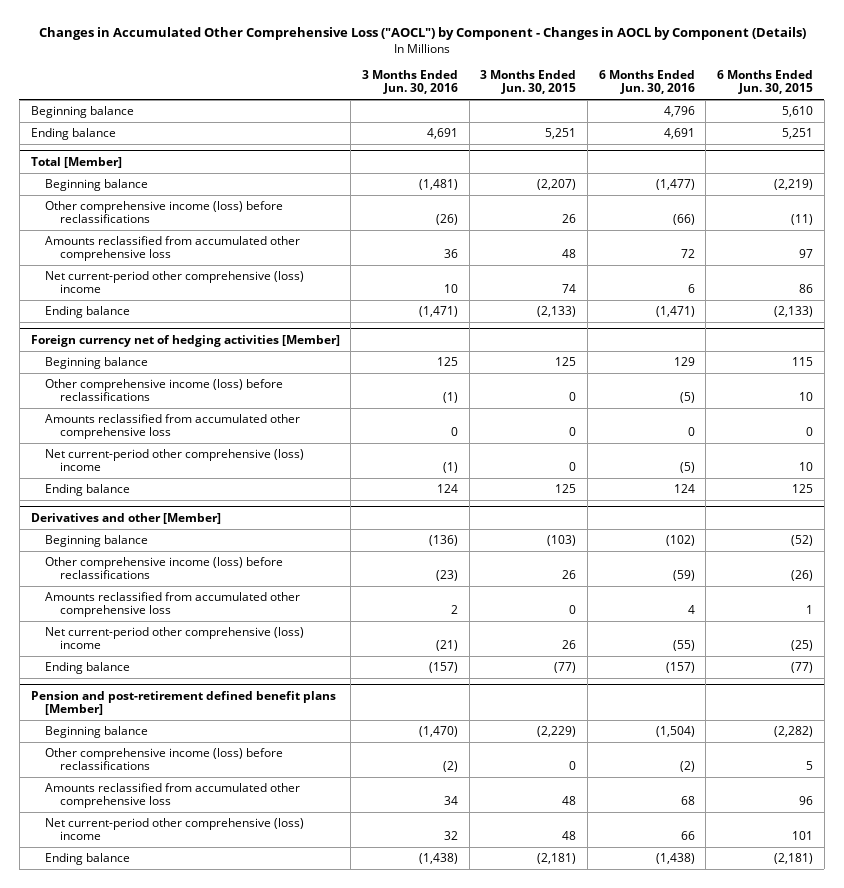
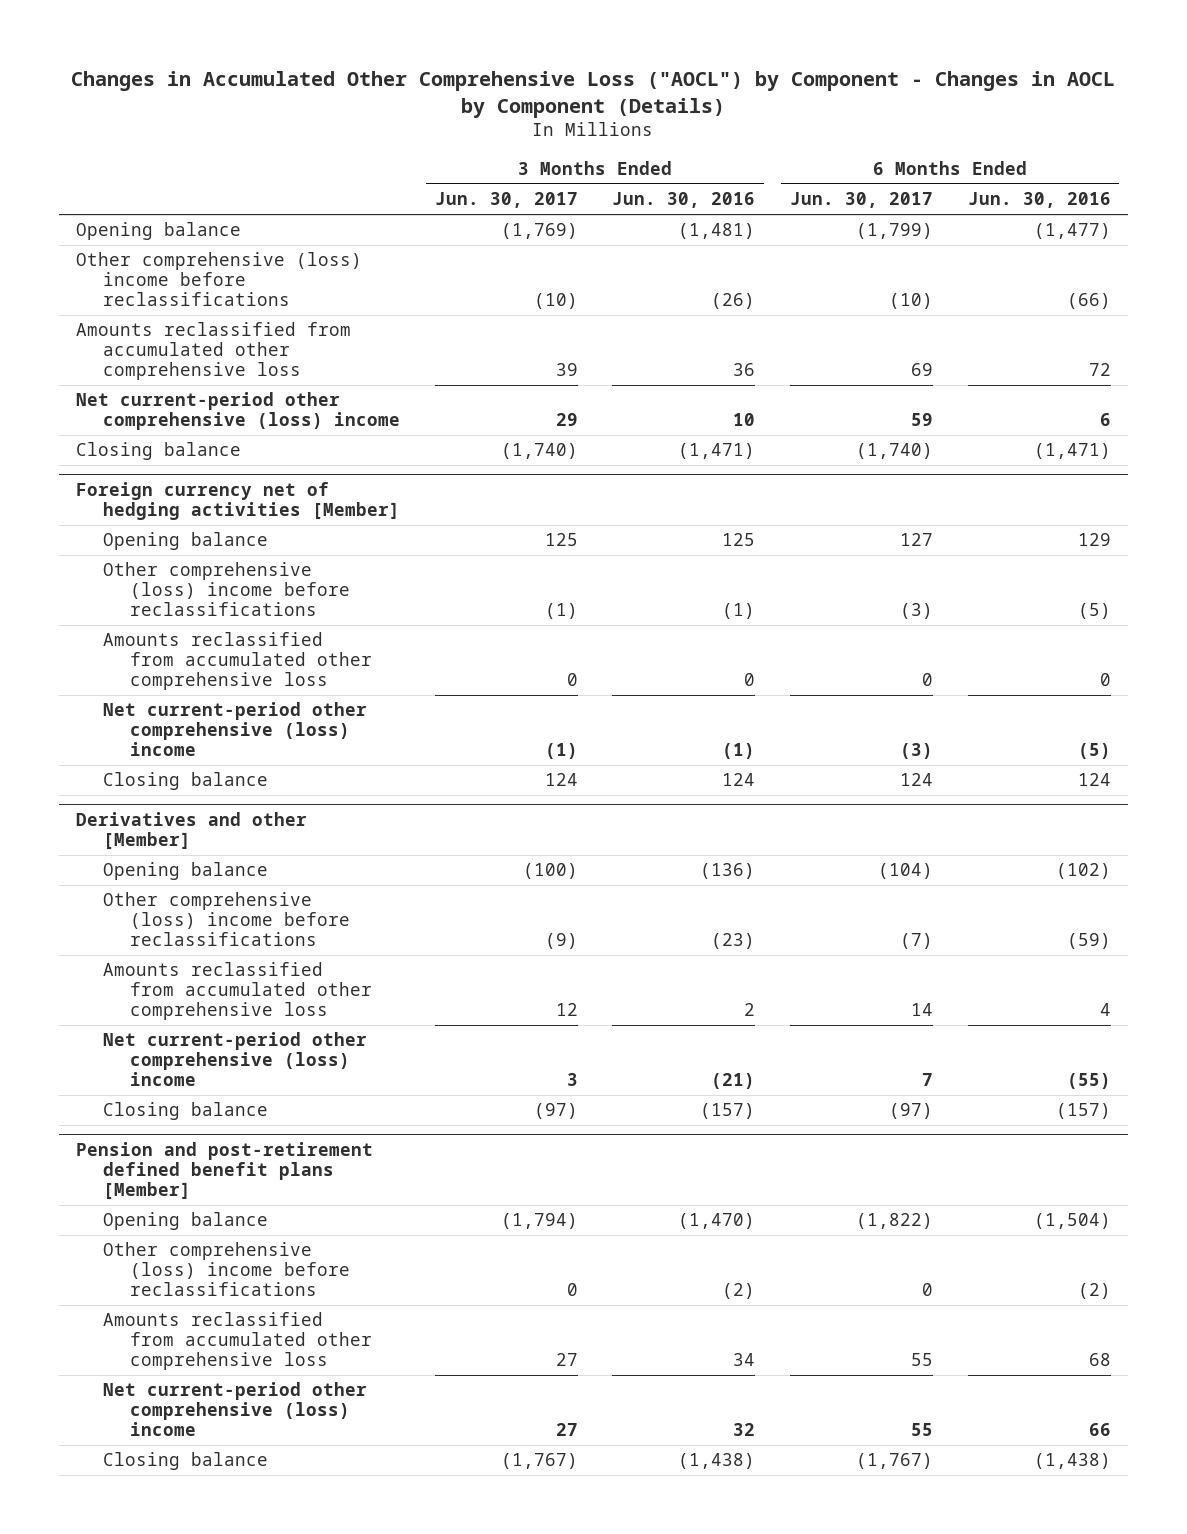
- | 3 Months Ended Jun. 30, 2016 | 3 Months Ended Jun. 30, 2015 | 6 Months Ended Jun. 30, 2016 | 6 Months Ended Jun. 30, 2015
+ | 3 Months Ended Jun. 30, 2017 | 3 Months Ended Jun. 30, 2016 | 6 Months Ended Jun. 30, 2017 | 6 Months Ended Jun. 30, 2016
- Beginning balance | | | 4,796 | 5,610
- Ending balance | 4,691 | 5,251 | 4,691 | 5,251
- Total [Member]
- Beginning balance | (1,481) | (2,207) | (1,477) | (2,219)
- Other comprehensive income (loss) before reclassifications | (26) | 26 | (66) | (11)
+ Opening balance | (1,769) | (1,481) | (1,799) | (1,477)
+ Other comprehensive (loss) income before reclassifications | (10) | (26) | (10) | (66)
- Ending balance | (1,471) | (2,133) | (1,471) | (2,133)
+ Closing balance | (1,740) | (1,471) | (1,740) | (1,471)
@ Foreign currency net of hedging activities [Member]
- Beginning balance | 125 | 125 | 129 | 115
- Other comprehensive income (loss) before reclassifications | (1) | 0 | (5) | 10
+ Opening balance | 125 | 125 | 127 | 129
+ Other comprehensive (loss) income before reclassifications | (1) | (1) | (3) | (5)
- Ending balance | 124 | 125 | 124 | 125
+ Closing balance | 124 | 124 | 124 | 124
@ Derivatives and other [Member]
- Beginning balance | (136) | (103) | (102) | (52)
- Other comprehensive income (loss) before reclassifications | (23) | 26 | (59) | (26)
+ Opening balance | (100) | (136) | (104) | (102)
+ Other comprehensive (loss) income before reclassifications | (9) | (23) | (7) | (59)
- Ending balance | (157) | (77) | (157) | (77)
+ Closing balance | (97) | (157) | (97) | (157)
@ Pension and post-retirement defined benefit plans [Member]
- Beginning balance | (1,470) | (2,229) | (1,504) | (2,282)
- Other comprehensive income (loss) before reclassifications | (2) | 0 | (2) | 5
+ Opening balance | (1,794) | (1,470) | (1,822) | (1,504)
+ Other comprehensive (loss) income before reclassifications | 0 | (2) | 0 | (2)
- Ending balance | (1,438) | (2,181) | (1,438) | (2,181)
+ Closing balance | (1,767) | (1,438) | (1,767) | (1,438)

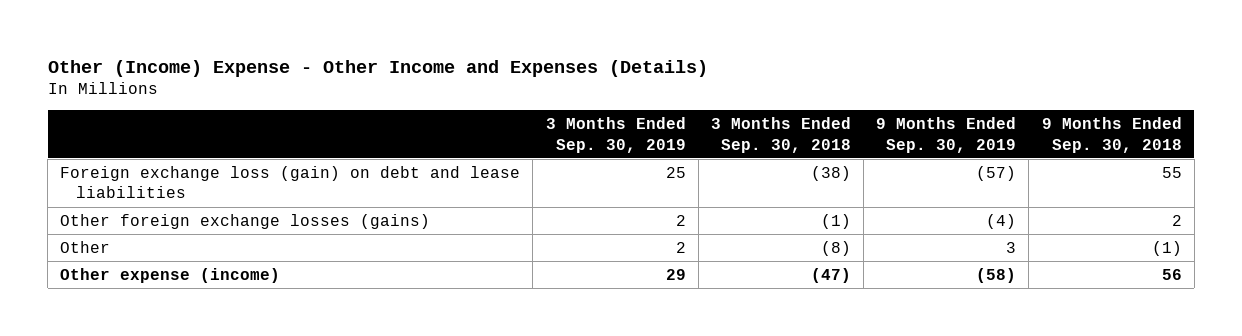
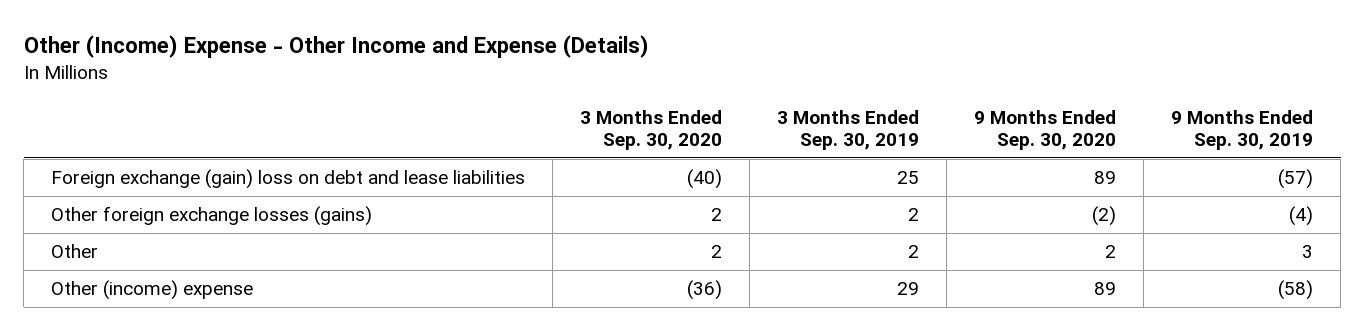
- Other (Income) Expense - Other Income and Expenses (Details)
+ Other (Income) Expense - Other Income and Expense (Details)
- | 3 Months Ended Sep. 30, 2019 | 3 Months Ended Sep. 30, 2018 | 9 Months Ended Sep. 30, 2019 | 9 Months Ended Sep. 30, 2018
+ | 3 Months Ended Sep. 30, 2020 | 3 Months Ended Sep. 30, 2019 | 9 Months Ended Sep. 30, 2020 | 9 Months Ended Sep. 30, 2019
- Foreign exchange loss (gain) on debt and lease liabilities | 25 | (38) | (57) | 55
+ Foreign exchange (gain) loss on debt and lease liabilities | (40) | 25 | 89 | (57)
- Other expense (income) | 29 | (47) | (58) | 56
+ Other (income) expense | (36) | 29 | 89 | (58)

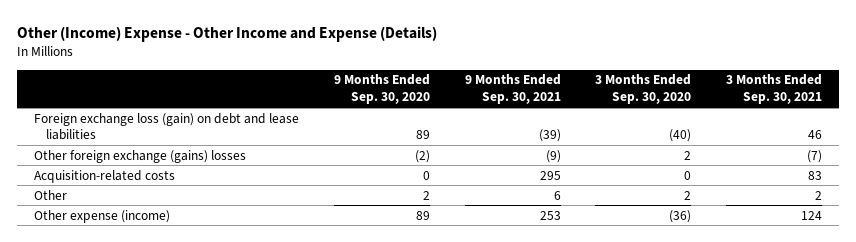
- | 3 Months Ended Sep. 30, 2020 | 3 Months Ended Sep. 30, 2019 | 9 Months Ended Sep. 30, 2020 | 9 Months Ended Sep. 30, 2019
+ | 9 Months Ended Sep. 30, 2020 | 9 Months Ended Sep. 30, 2021 | 3 Months Ended Sep. 30, 2020 | 3 Months Ended Sep. 30, 2021
- Foreign exchange (gain) loss on debt and lease liabilities | (40) | 25 | 89 | (57)
- Other foreign exchange losses (gains) | 2 | 2 | (2) | (4)
+ Foreign exchange loss (gain) on debt and lease liabilities | 89 | (39) | (40) | 46
+ Other foreign exchange (gains) losses | (2) | (9) | 2 | (7)
+ Acquisition-related costs | 0 | 295 | 0 | 83
- Other (income) expense | (36) | 29 | 89 | (58)
+ Other expense (income) | 89 | 253 | (36) | 124

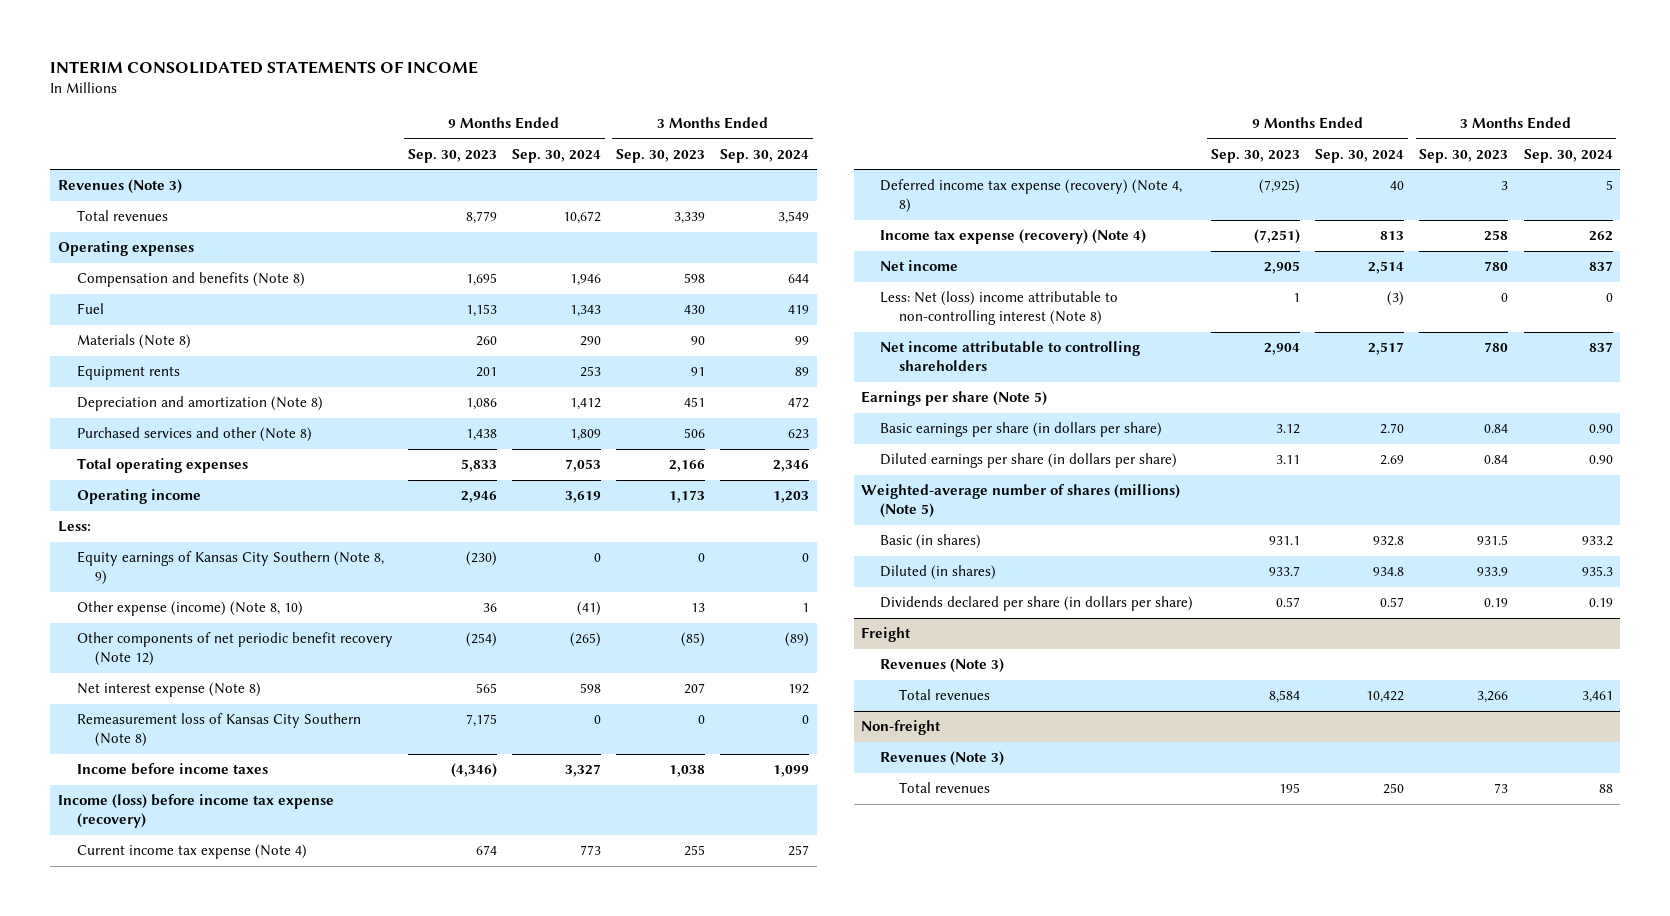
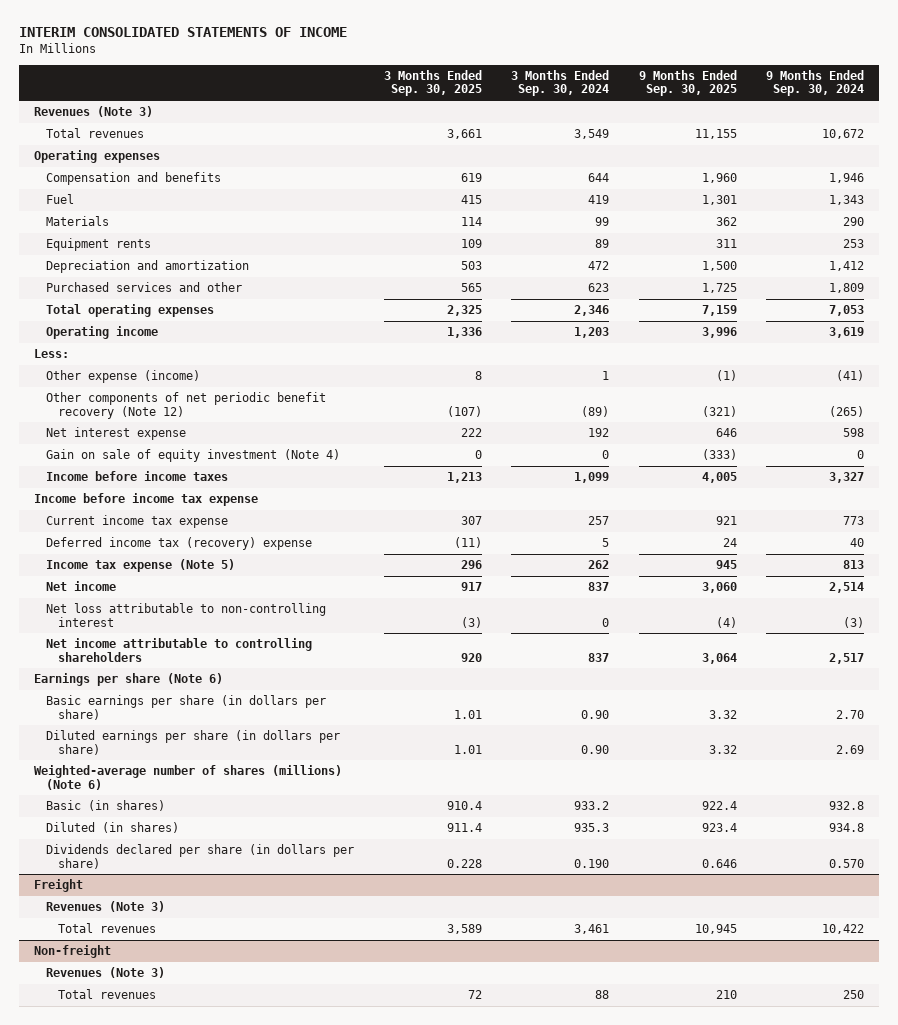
- | 9 Months Ended Sep. 30, 2023 | 9 Months Ended Sep. 30, 2024 | 3 Months Ended Sep. 30, 2023 | 3 Months Ended Sep. 30, 2024
+ | 3 Months Ended Sep. 30, 2025 | 3 Months Ended Sep. 30, 2024 | 9 Months Ended Sep. 30, 2025 | 9 Months Ended Sep. 30, 2024
- Compensation and benefits (Note 8) | 1,695 | 1,946 | 598 | 644
+ Compensation and benefits | 619 | 644 | 1,960 | 1,946
- Materials (Note 8) | 260 | 290 | 90 | 99
+ Materials | 114 | 99 | 362 | 290
- Depreciation and amortization (Note 8) | 1,086 | 1,412 | 451 | 472
- Purchased services and other (Note 8) | 1,438 | 1,809 | 506 | 623
+ Depreciation and amortization | 503 | 472 | 1,500 | 1,412
+ Purchased services and other | 565 | 623 | 1,725 | 1,809
- Equity earnings of Kansas City Southern (Note 8, 9) | (230) | 0 | 0 | 0
- Other expense (income) (Note 8, 10) | 36 | (41) | 13 | 1
+ Other expense (income) | 8 | 1 | (1) | (41)
- Net interest expense (Note 8) | 565 | 598 | 207 | 192
- Remeasurement loss of Kansas City Southern (Note 8) | 7,175 | 0 | 0 | 0
+ Net interest expense | 222 | 192 | 646 | 598
+ Gain on sale of equity investment (Note 4) | 0 | 0 | (333) | 0
- Income (loss) before income tax expense (recovery)
- Current income tax expense (Note 4) | 674 | 773 | 255 | 257
- Deferred income tax expense (recovery) (Note 4, 8) | (7,925) | 40 | 3 | 5
- Income tax expense (recovery) (Note 4) | (7,251) | 813 | 258 | 262
+ Income before income tax expense
+ Current income tax expense | 307 | 257 | 921 | 773
+ Deferred income tax (recovery) expense | (11) | 5 | 24 | 40
+ Income tax expense (Note 5) | 296 | 262 | 945 | 813
- Less: Net (loss) income attributable to non-controlling interest (Note 8) | 1 | (3) | 0 | 0
+ Net loss attributable to non-controlling interest | (3) | 0 | (4) | (3)
- Earnings per share (Note 5)
+ Earnings per share (Note 6)
- Weighted-average number of shares (millions) (Note 5)
+ Weighted-average number of shares (millions) (Note 6)
- Dividends declared per share (in dollars per share) | 0.57 | 0.57 | 0.19 | 0.19
+ Dividends declared per share (in dollars per share) | 0.228 | 0.190 | 0.646 | 0.570

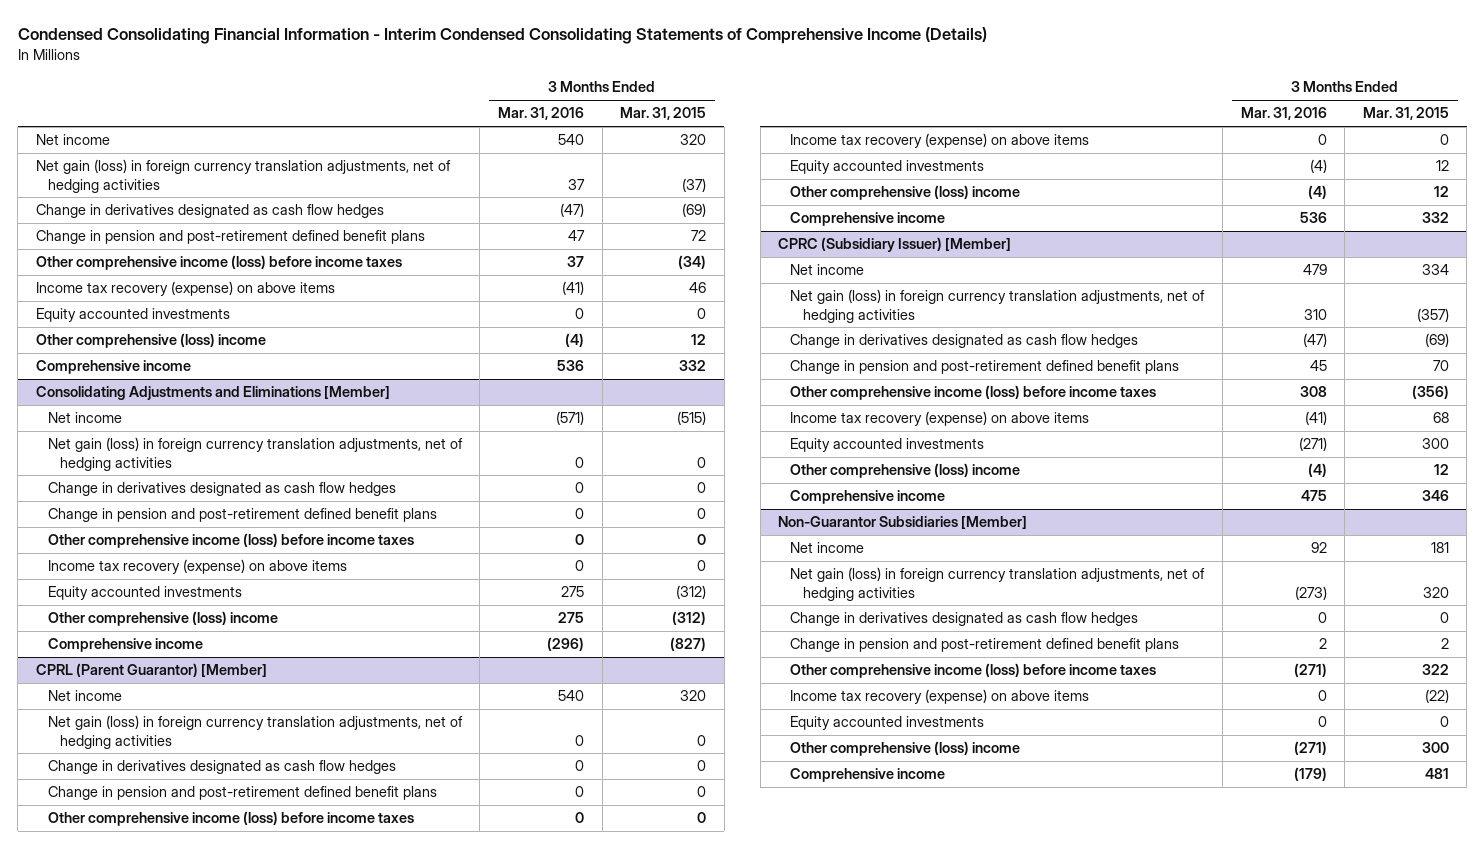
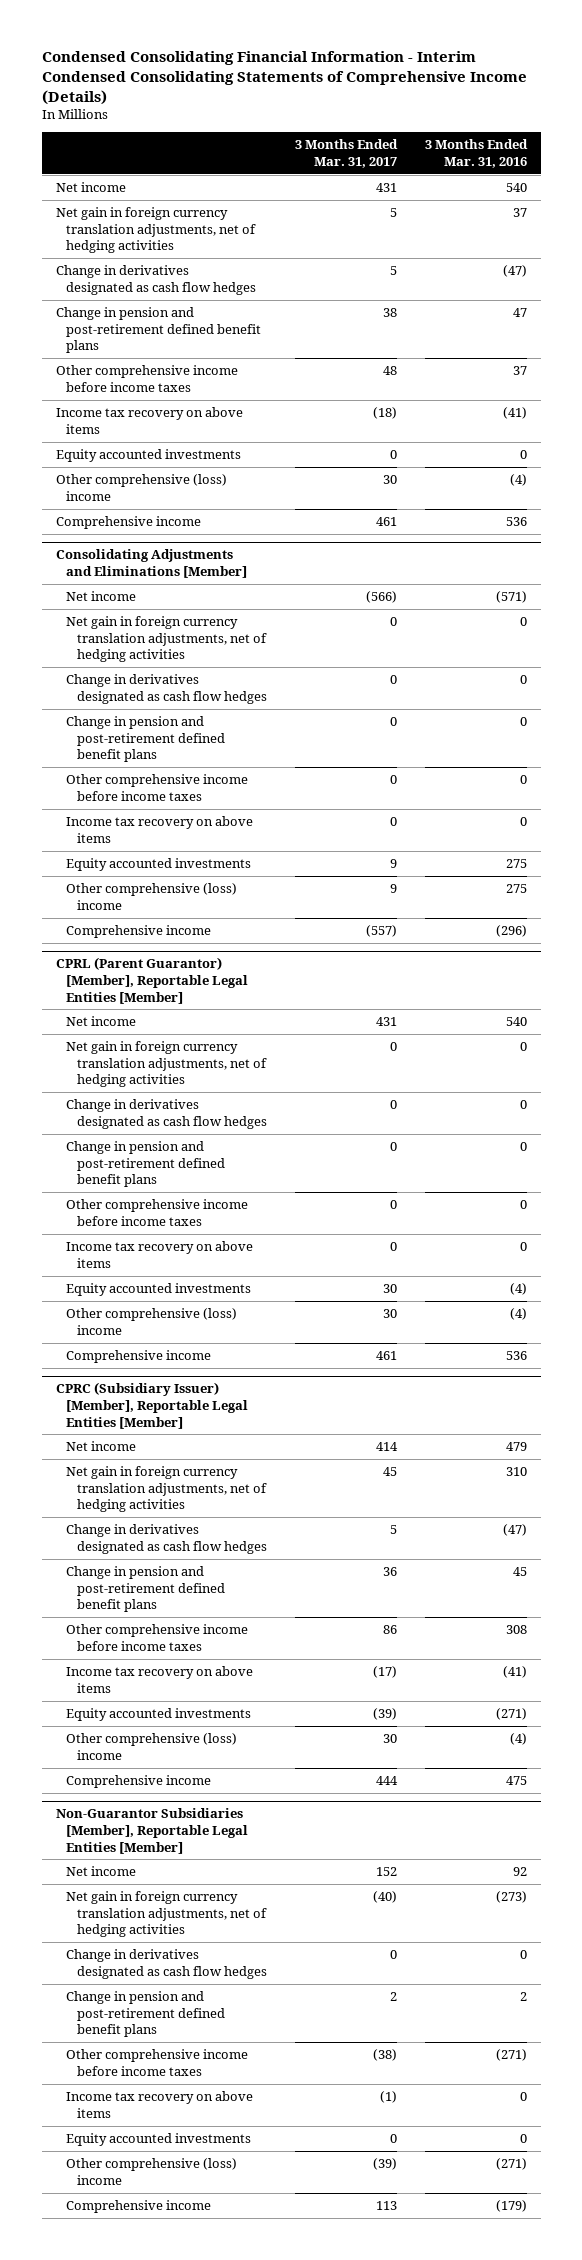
- | 3 Months Ended Mar. 31, 2016 | 3 Months Ended Mar. 31, 2015
+ | 3 Months Ended Mar. 31, 2017 | 3 Months Ended Mar. 31, 2016
- Net gain (loss) in foreign currency translation adjustments, net of hedging activities | 37 | (37)
+ Net gain in foreign currency translation adjustments, net of hedging activities | 5 | 37
- Other comprehensive income (loss) before income taxes | 37 | (34)
- Income tax recovery (expense) on above items | (41) | 46
+ Other comprehensive income before income taxes | 48 | 37
+ Income tax recovery on above items | (18) | (41)
@ Consolidating Adjustments and Eliminations [Member]
- Net gain (loss) in foreign currency translation adjustments, net of hedging activities | 0 | 0
+ Net gain in foreign currency translation adjustments, net of hedging activities | 0 | 0
- Other comprehensive income (loss) before income taxes | 0 | 0
- Income tax recovery (expense) on above items | 0 | 0
+ Other comprehensive income before income taxes | 0 | 0
+ Income tax recovery on above items | 0 | 0
- CPRL (Parent Guarantor) [Member]
+ CPRL (Parent Guarantor) [Member], Reportable Legal Entities [Member]
- Net gain (loss) in foreign currency translation adjustments, net of hedging activities | 0 | 0
+ Net gain in foreign currency translation adjustments, net of hedging activities | 0 | 0
- Other comprehensive income (loss) before income taxes | 0 | 0
- Income tax recovery (expense) on above items | 0 | 0
+ Other comprehensive income before income taxes | 0 | 0
+ Income tax recovery on above items | 0 | 0
- CPRC (Subsidiary Issuer) [Member]
+ CPRC (Subsidiary Issuer) [Member], Reportable Legal Entities [Member]
- Net gain (loss) in foreign currency translation adjustments, net of hedging activities | 310 | (357)
+ Net gain in foreign currency translation adjustments, net of hedging activities | 45 | 310
- Other comprehensive income (loss) before income taxes | 308 | (356)
- Income tax recovery (expense) on above items | (41) | 68
+ Other comprehensive income before income taxes | 86 | 308
+ Income tax recovery on above items | (17) | (41)
- Non-Guarantor Subsidiaries [Member]
+ Non-Guarantor Subsidiaries [Member], Reportable Legal Entities [Member]
- Net gain (loss) in foreign currency translation adjustments, net of hedging activities | (273) | 320
+ Net gain in foreign currency translation adjustments, net of hedging activities | (40) | (273)
- Other comprehensive income (loss) before income taxes | (271) | 322
- Income tax recovery (expense) on above items | 0 | (22)
+ Other comprehensive income before income taxes | (38) | (271)
+ Income tax recovery on above items | (1) | 0

